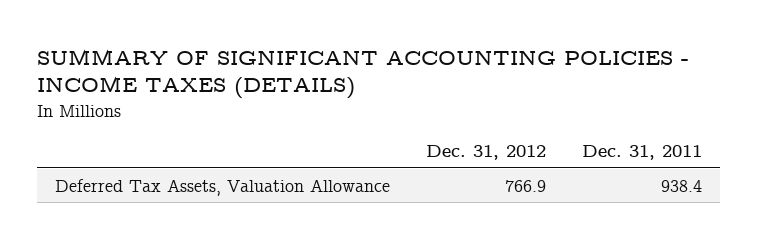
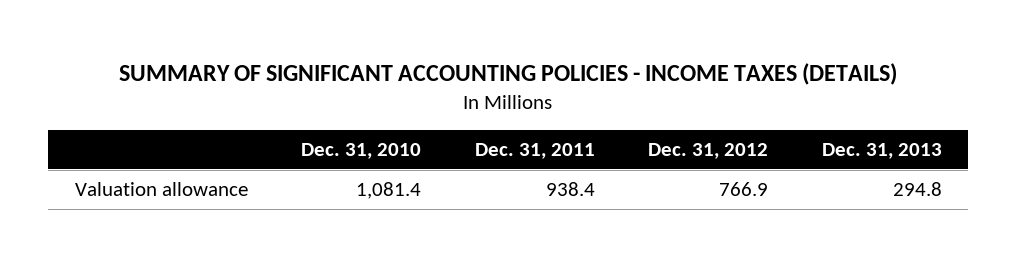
- | Dec. 31, 2012 | Dec. 31, 2011
+ | Dec. 31, 2010 | Dec. 31, 2011 | Dec. 31, 2012 | Dec. 31, 2013
- Deferred Tax Assets, Valuation Allowance | 766.9 | 938.4
+ Valuation allowance | 1,081.4 | 938.4 | 766.9 | 294.8

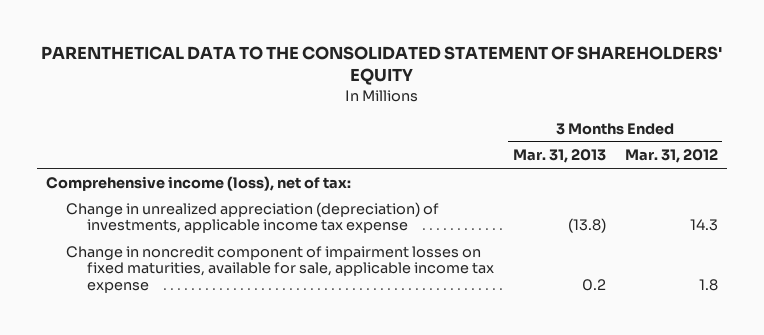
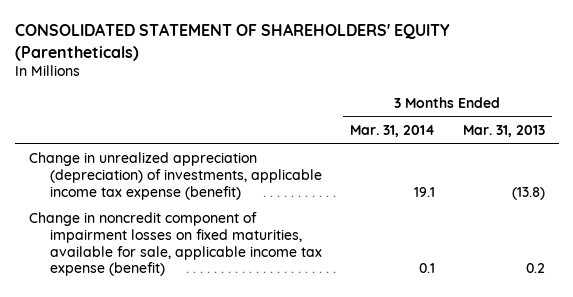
- PARENTHETICAL DATA TO THE CONSOLIDATED STATEMENT OF SHAREHOLDERS' EQUITY
+ CONSOLIDATED STATEMENT OF SHAREHOLDERS' EQUITY (Parentheticals)
- | 3 Months Ended Mar. 31, 2013 | 3 Months Ended Mar. 31, 2012
+ | 3 Months Ended Mar. 31, 2014 | 3 Months Ended Mar. 31, 2013
- Comprehensive income (loss), net of tax:
- Change in unrealized appreciation (depreciation) of investments, applicable income tax expense | (13.8) | 14.3
- Change in noncredit component of impairment losses on fixed maturities, available for sale, applicable income tax expense | 0.2 | 1.8
+ Change in unrealized appreciation (depreciation) of investments, applicable income tax expense (benefit) | 19.1 | (13.8)
+ Change in noncredit component of impairment losses on fixed maturities, available for sale, applicable income tax expense (benefit) | 0.1 | 0.2

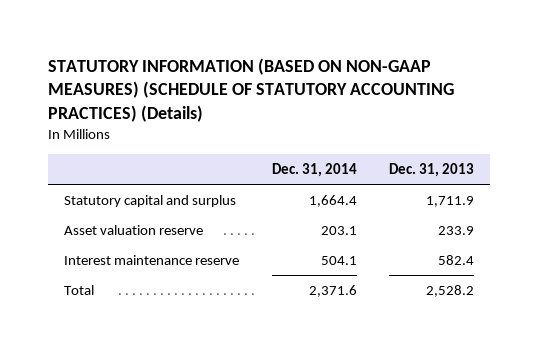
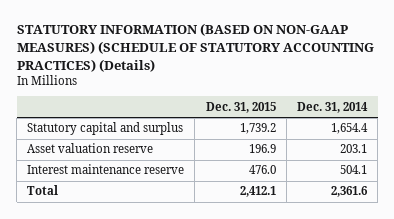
- | Dec. 31, 2014 | Dec. 31, 2013
+ | Dec. 31, 2015 | Dec. 31, 2014
- Statutory capital and surplus | 1,664.4 | 1,711.9
+ Statutory capital and surplus | 1,739.2 | 1,654.4
- Total | 2,371.6 | 2,528.2
+ Total | 2,412.1 | 2,361.6

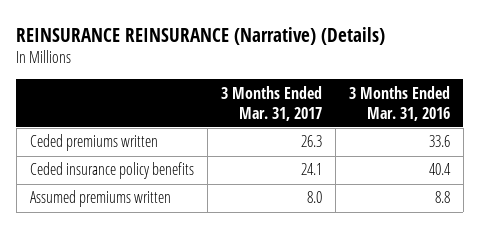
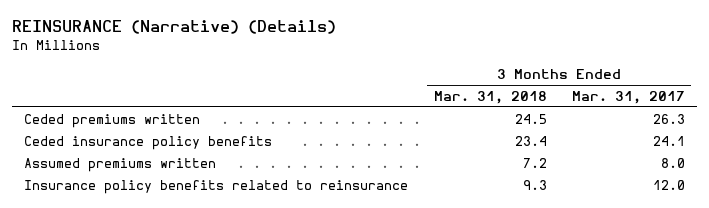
- REINSURANCE REINSURANCE (Narrative) (Details)
+ REINSURANCE (Narrative) (Details)
- | 3 Months Ended Mar. 31, 2017 | 3 Months Ended Mar. 31, 2016
+ | 3 Months Ended Mar. 31, 2018 | 3 Months Ended Mar. 31, 2017
+ Insurance policy benefits related to reinsurance | 9.3 | 12.0

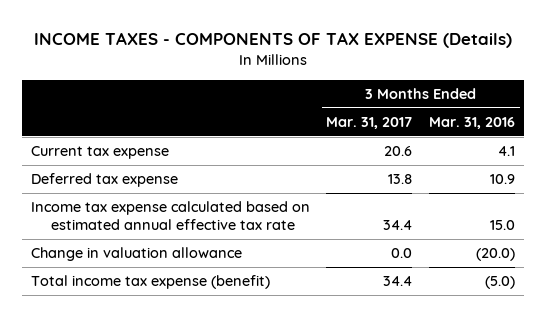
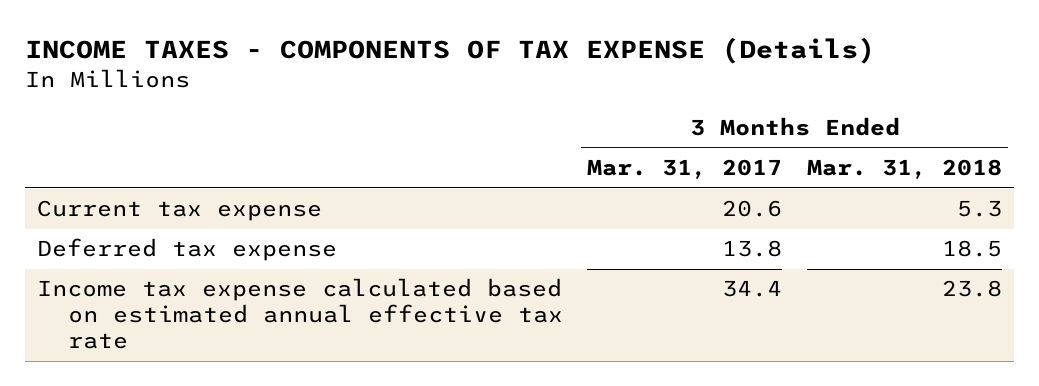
- | 3 Months Ended Mar. 31, 2017 | 3 Months Ended Mar. 31, 2016
+ | 3 Months Ended Mar. 31, 2017 | 3 Months Ended Mar. 31, 2018
- Change in valuation allowance | 0.0 | (20.0)
- Total income tax expense (benefit) | 34.4 | (5.0)

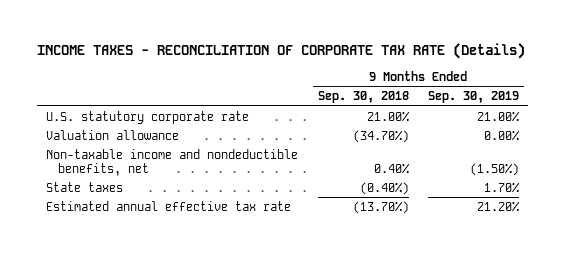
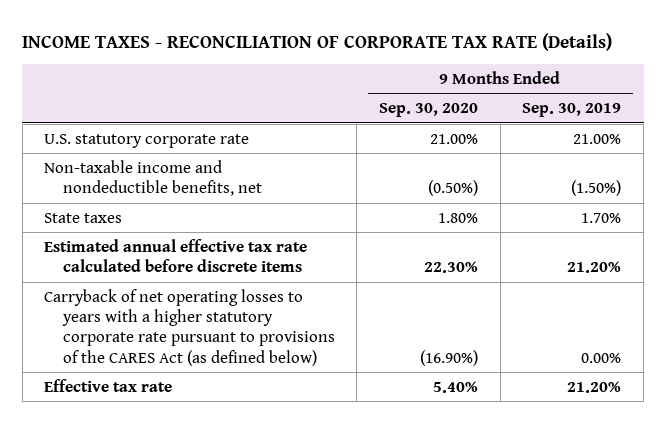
- | 9 Months Ended Sep. 30, 2018 | 9 Months Ended Sep. 30, 2019
+ | 9 Months Ended Sep. 30, 2020 | 9 Months Ended Sep. 30, 2019
- Valuation allowance | (34.70%) | 0.00%
- Estimated annual effective tax rate | (13.70%) | 21.20%
+ Estimated annual effective tax rate calculated before discrete items | 22.30% | 21.20%
+ Carryback of net operating losses to years with a higher statutory corporate rate pursuant to provisions of the CARES Act (as defined below) | (16.90%) | 0.00%
+ Effective tax rate | 5.40% | 21.20%

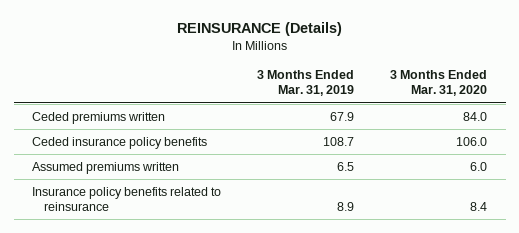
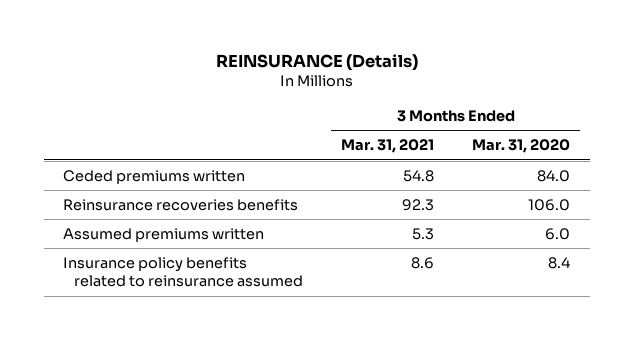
- | 3 Months Ended Mar. 31, 2019 | 3 Months Ended Mar. 31, 2020
+ | 3 Months Ended Mar. 31, 2021 | 3 Months Ended Mar. 31, 2020
- Ceded insurance policy benefits | 108.7 | 106.0
+ Reinsurance recoveries benefits | 92.3 | 106.0
- Insurance policy benefits related to reinsurance | 8.9 | 8.4
+ Insurance policy benefits related to reinsurance assumed | 8.6 | 8.4

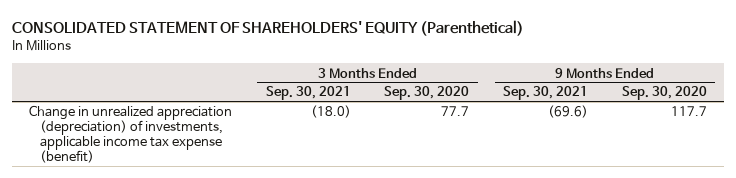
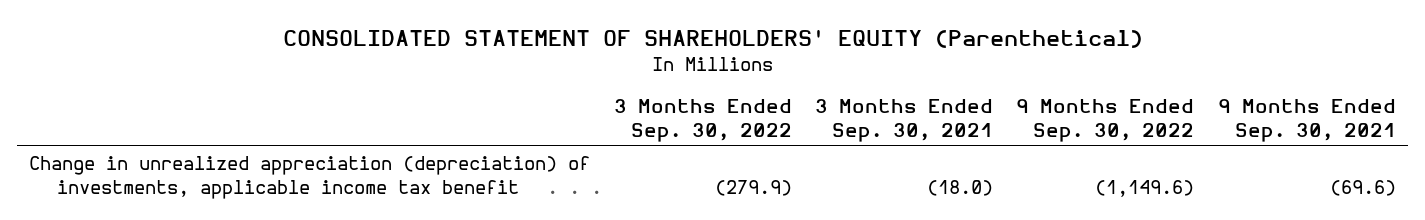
- | 3 Months Ended Sep. 30, 2021 | 3 Months Ended Sep. 30, 2020 | 9 Months Ended Sep. 30, 2021 | 9 Months Ended Sep. 30, 2020
+ | 3 Months Ended Sep. 30, 2022 | 3 Months Ended Sep. 30, 2021 | 9 Months Ended Sep. 30, 2022 | 9 Months Ended Sep. 30, 2021
- Change in unrealized appreciation (depreciation) of investments, applicable income tax expense (benefit) | (18.0) | 77.7 | (69.6) | 117.7
+ Change in unrealized appreciation (depreciation) of investments, applicable income tax benefit | (279.9) | (18.0) | (1,149.6) | (69.6)

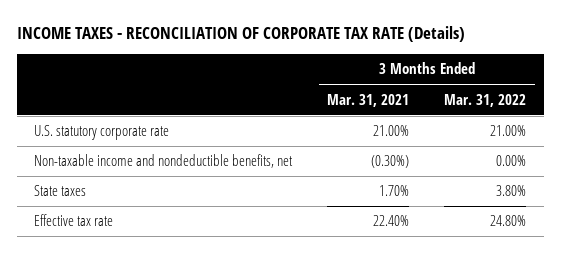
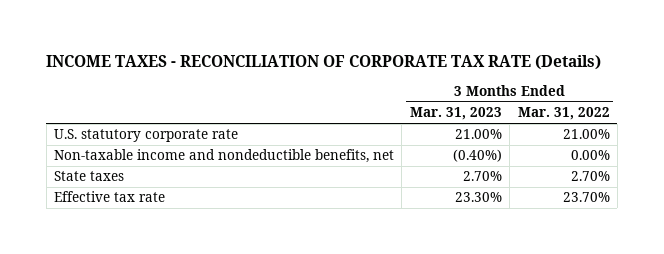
- | 3 Months Ended Mar. 31, 2021 | 3 Months Ended Mar. 31, 2022
+ | 3 Months Ended Mar. 31, 2023 | 3 Months Ended Mar. 31, 2022
- State taxes | 1.70% | 3.80%
- Effective tax rate | 22.40% | 24.80%
+ State taxes | 2.70% | 2.70%
+ Effective tax rate | 23.30% | 23.70%

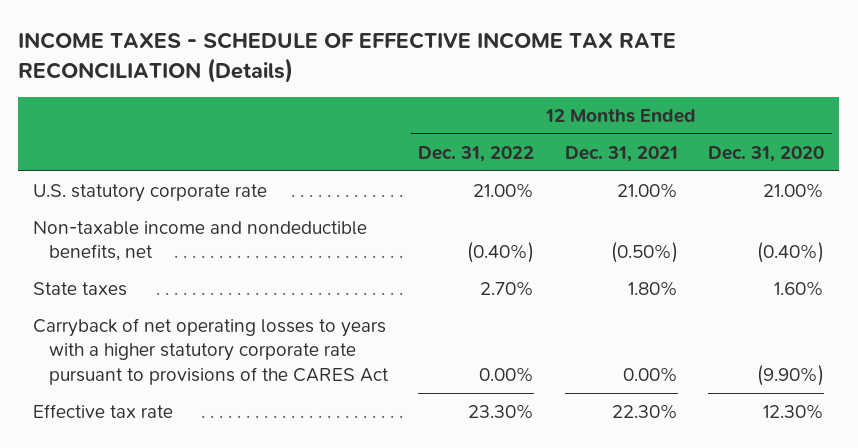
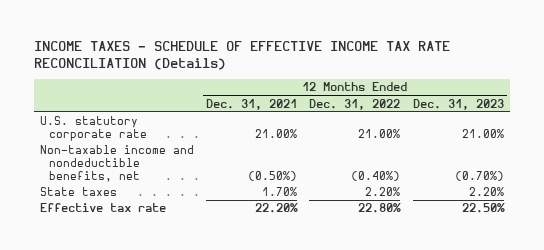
- | 12 Months Ended Dec. 31, 2022 | 12 Months Ended Dec. 31, 2021 | 12 Months Ended Dec. 31, 2020
+ | 12 Months Ended Dec. 31, 2021 | 12 Months Ended Dec. 31, 2022 | 12 Months Ended Dec. 31, 2023
- State taxes | 2.70% | 1.80% | 1.60%
- Carryback of net operating losses to years with a higher statutory corporate rate pursuant to provisions of the CARES Act | 0.00% | 0.00% | (9.90%)
- Effective tax rate | 23.30% | 22.30% | 12.30%
+ State taxes | 1.70% | 2.20% | 2.20%
+ Effective tax rate | 22.20% | 22.80% | 22.50%

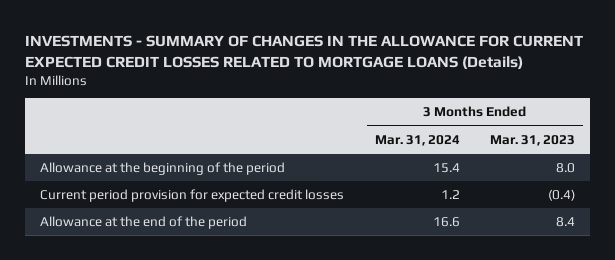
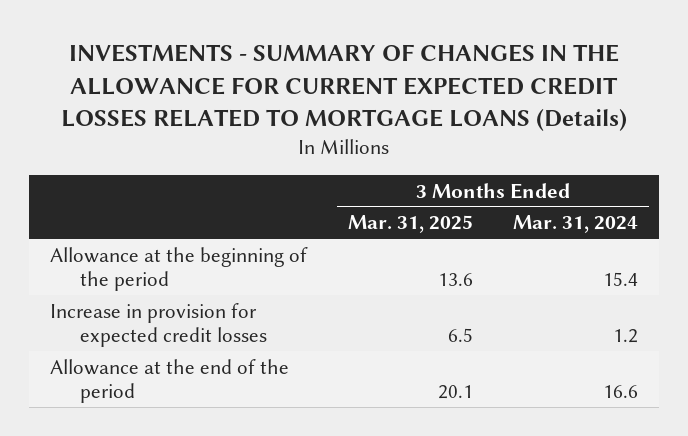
- | 3 Months Ended Mar. 31, 2024 | 3 Months Ended Mar. 31, 2023
+ | 3 Months Ended Mar. 31, 2025 | 3 Months Ended Mar. 31, 2024
- Current period provision for expected credit losses | 1.2 | (0.4)
+ Increase in provision for expected credit losses | 6.5 | 1.2

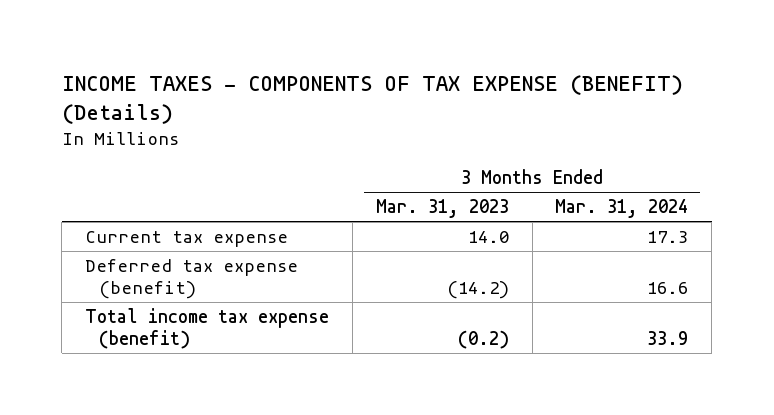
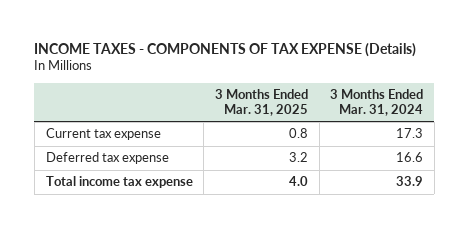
- INCOME TAXES - COMPONENTS OF TAX EXPENSE (BENEFIT) (Details)
+ INCOME TAXES - COMPONENTS OF TAX EXPENSE (Details)
- | 3 Months Ended Mar. 31, 2023 | 3 Months Ended Mar. 31, 2024
+ | 3 Months Ended Mar. 31, 2025 | 3 Months Ended Mar. 31, 2024
- Deferred tax expense (benefit) | (14.2) | 16.6
- Total income tax expense (benefit) | (0.2) | 33.9
+ Deferred tax expense | 3.2 | 16.6
+ Total income tax expense | 4.0 | 33.9

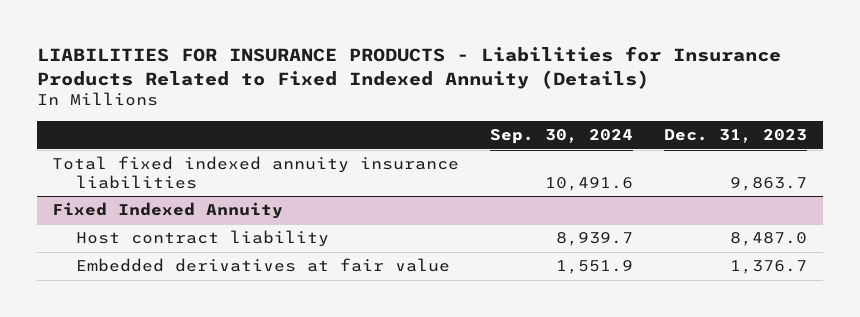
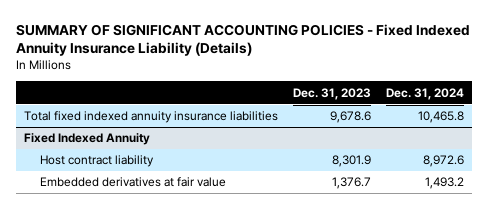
- LIABILITIES FOR INSURANCE PRODUCTS - Liabilities for Insurance Products Related to Fixed Indexed Annuity (Details)
+ SUMMARY OF SIGNIFICANT ACCOUNTING POLICIES - Fixed Indexed Annuity Insurance Liability (Details)
- | Sep. 30, 2024 | Dec. 31, 2023
+ | Dec. 31, 2023 | Dec. 31, 2024
- Total fixed indexed annuity insurance liabilities | 10,491.6 | 9,863.7
+ Total fixed indexed annuity insurance liabilities | 9,678.6 | 10,465.8
@ Fixed Indexed Annuity
- Host contract liability | 8,939.7 | 8,487.0
+ Host contract liability | 8,301.9 | 8,972.6

